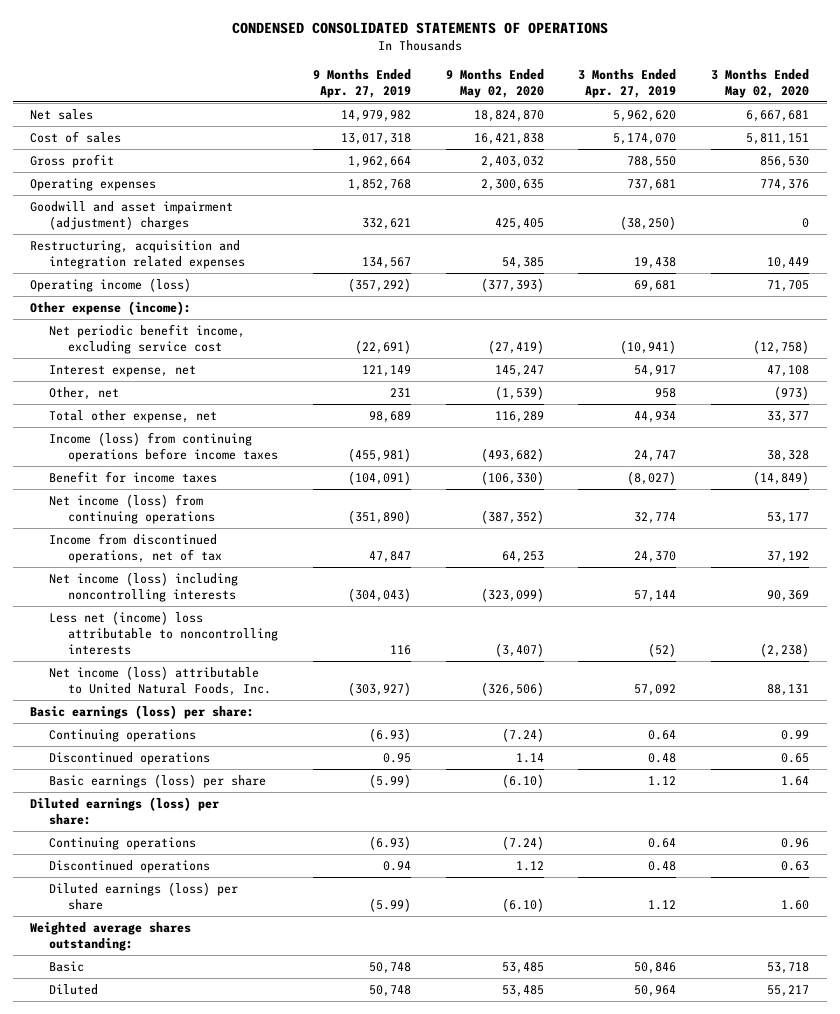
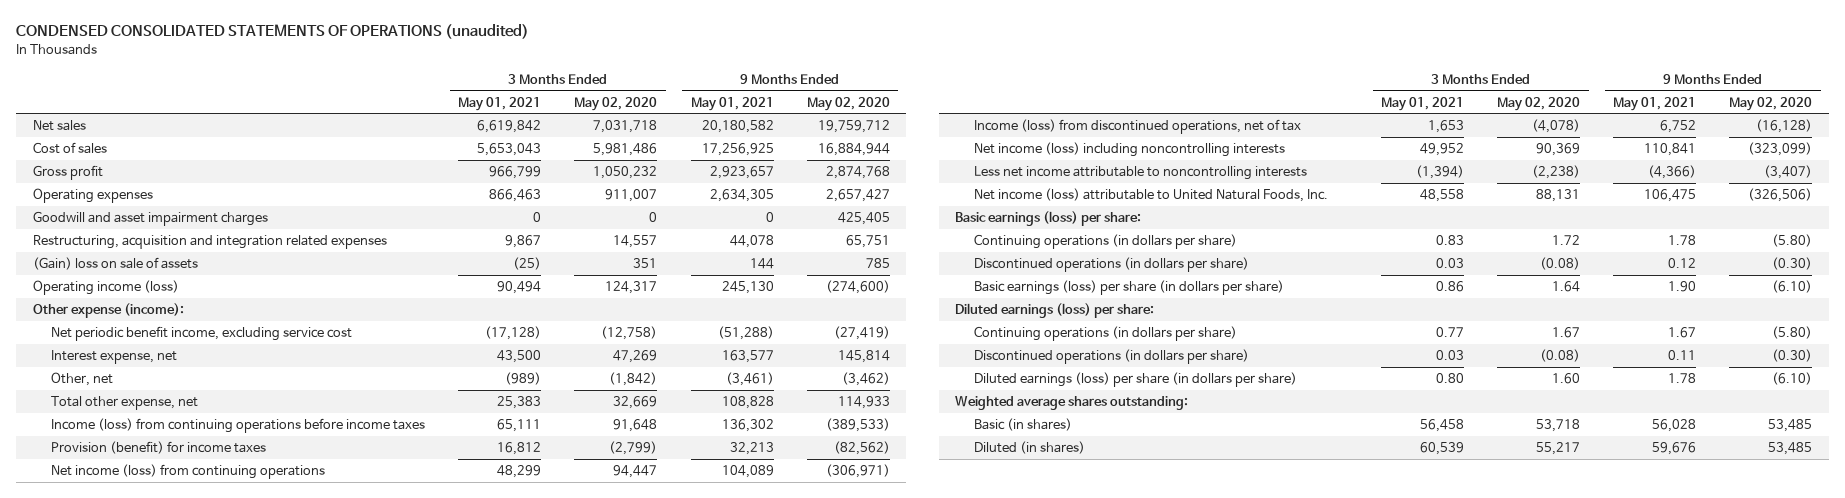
- CONDENSED CONSOLIDATED STATEMENTS OF OPERATIONS
+ CONDENSED CONSOLIDATED STATEMENTS OF OPERATIONS (unaudited)
- | 9 Months Ended Apr. 27, 2019 | 9 Months Ended May 02, 2020 | 3 Months Ended Apr. 27, 2019 | 3 Months Ended May 02, 2020
+ | 3 Months Ended May 01, 2021 | 3 Months Ended May 02, 2020 | 9 Months Ended May 01, 2021 | 9 Months Ended May 02, 2020
- Net sales | 14,979,982 | 18,824,870 | 5,962,620 | 6,667,681
- Cost of sales | 13,017,318 | 16,421,838 | 5,174,070 | 5,811,151
- Gross profit | 1,962,664 | 2,403,032 | 788,550 | 856,530
- Operating expenses | 1,852,768 | 2,300,635 | 737,681 | 774,376
- Goodwill and asset impairment (adjustment) charges | 332,621 | 425,405 | (38,250) | 0
- Restructuring, acquisition and integration related expenses | 134,567 | 54,385 | 19,438 | 10,449
- Operating income (loss) | (357,292) | (377,393) | 69,681 | 71,705
+ Net sales | 6,619,842 | 7,031,718 | 20,180,582 | 19,759,712
+ Cost of sales | 5,653,043 | 5,981,486 | 17,256,925 | 16,884,944
+ Gross profit | 966,799 | 1,050,232 | 2,923,657 | 2,874,768
+ Operating expenses | 866,463 | 911,007 | 2,634,305 | 2,657,427
+ Goodwill and asset impairment charges | 0 | 0 | 0 | 425,405
+ Restructuring, acquisition and integration related expenses | 9,867 | 14,557 | 44,078 | 65,751
+ (Gain) loss on sale of assets | (25) | 351 | 144 | 785
+ Operating income (loss) | 90,494 | 124,317 | 245,130 | (274,600)
- Interest expense, net | 121,149 | 145,247 | 54,917 | 47,108
- Other, net | 231 | (1,539) | 958 | (973)
- Total other expense, net | 98,689 | 116,289 | 44,934 | 33,377
- Income (loss) from continuing operations before income taxes | (455,981) | (493,682) | 24,747 | 38,328
- Benefit for income taxes | (104,091) | (106,330) | (8,027) | (14,849)
- Net income (loss) from continuing operations | (351,890) | (387,352) | 32,774 | 53,177
- Income from discontinued operations, net of tax | 47,847 | 64,253 | 24,370 | 37,192
+ Interest expense, net | 43,500 | 47,269 | 163,577 | 145,814
+ Other, net | (989) | (1,842) | (3,461) | (3,462)
+ Total other expense, net | 25,383 | 32,669 | 108,828 | 114,933
+ Income (loss) from continuing operations before income taxes | 65,111 | 91,648 | 136,302 | (389,533)
+ Provision (benefit) for income taxes | 16,812 | (2,799) | 32,213 | (82,562)
+ Net income (loss) from continuing operations | 48,299 | 94,447 | 104,089 | (306,971)
+ Income (loss) from discontinued operations, net of tax | 1,653 | (4,078) | 6,752 | (16,128)
- Less net (income) loss attributable to noncontrolling interests | 116 | (3,407) | (52) | (2,238)
+ Less net income attributable to noncontrolling interests | (1,394) | (2,238) | (4,366) | (3,407)
- Continuing operations | (6.93) | (7.24) | 0.64 | 0.99
- Discontinued operations | 0.95 | 1.14 | 0.48 | 0.65
- Basic earnings (loss) per share | (5.99) | (6.10) | 1.12 | 1.64
+ Continuing operations (in dollars per share) | 0.83 | 1.72 | 1.78 | (5.80)
+ Discontinued operations (in dollars per share) | 0.03 | (0.08) | 0.12 | (0.30)
+ Basic earnings (loss) per share (in dollars per share) | 0.86 | 1.64 | 1.90 | (6.10)
- Continuing operations | (6.93) | (7.24) | 0.64 | 0.96
- Discontinued operations | 0.94 | 1.12 | 0.48 | 0.63
- Diluted earnings (loss) per share | (5.99) | (6.10) | 1.12 | 1.60
+ Continuing operations (in dollars per share) | 0.77 | 1.67 | 1.67 | (5.80)
+ Discontinued operations (in dollars per share) | 0.03 | (0.08) | 0.11 | (0.30)
+ Diluted earnings (loss) per share (in dollars per share) | 0.80 | 1.60 | 1.78 | (6.10)
- Basic | 50,748 | 53,485 | 50,846 | 53,718
- Diluted | 50,748 | 53,485 | 50,964 | 55,217
+ Basic (in shares) | 56,458 | 53,718 | 56,028 | 53,485
+ Diluted (in shares) | 60,539 | 55,217 | 59,676 | 53,485

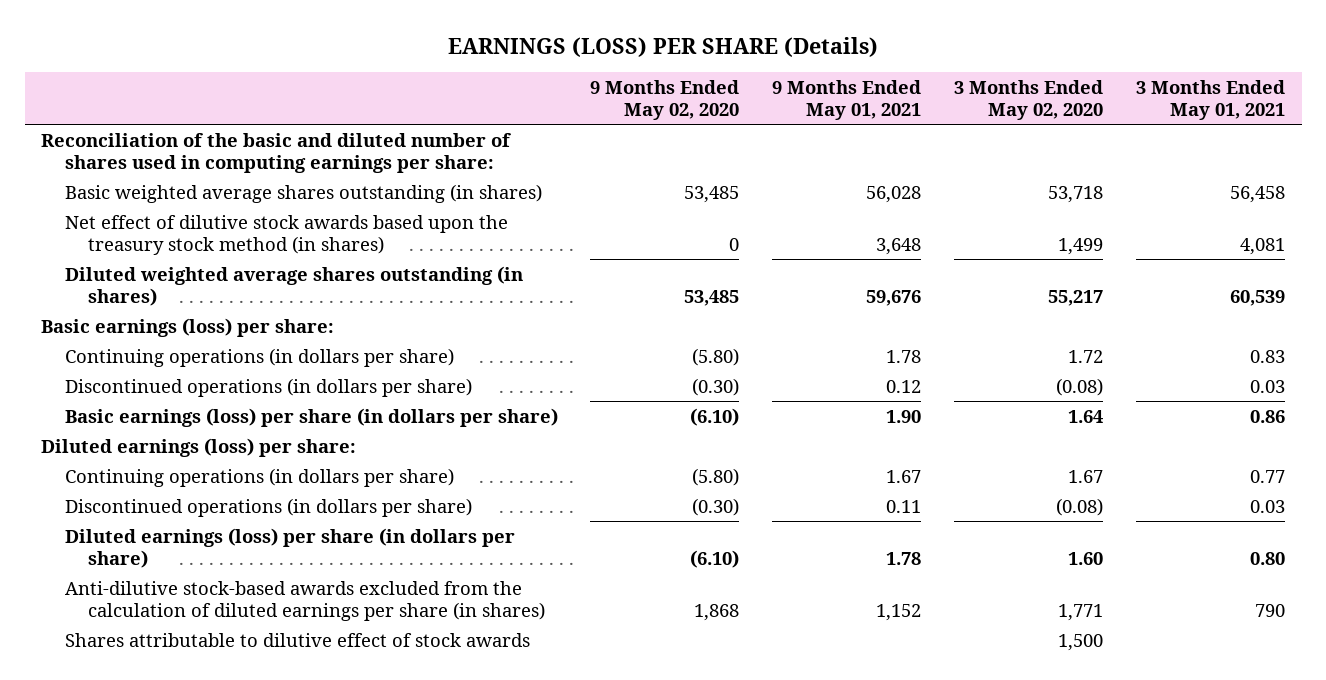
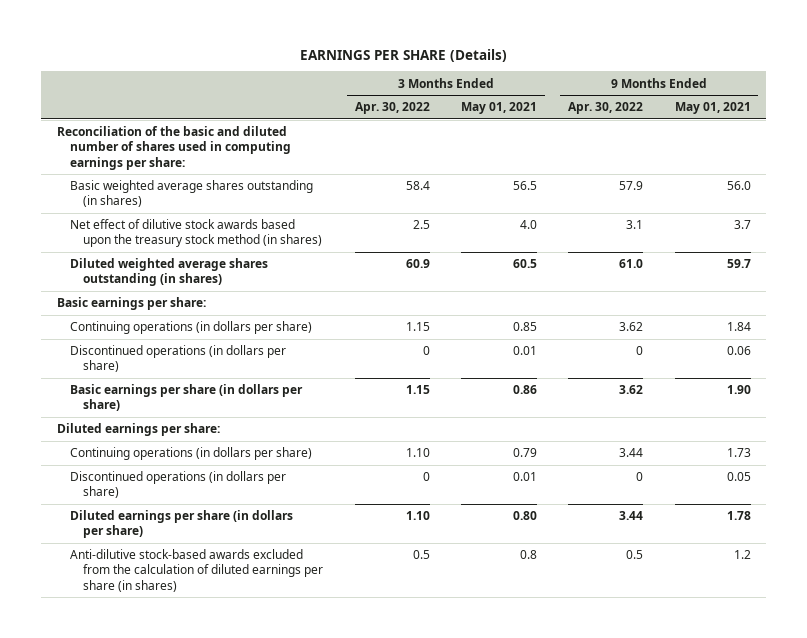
- EARNINGS (LOSS) PER SHARE (Details)
+ EARNINGS PER SHARE (Details)
- | 9 Months Ended May 02, 2020 | 9 Months Ended May 01, 2021 | 3 Months Ended May 02, 2020 | 3 Months Ended May 01, 2021
+ | 3 Months Ended Apr. 30, 2022 | 3 Months Ended May 01, 2021 | 9 Months Ended Apr. 30, 2022 | 9 Months Ended May 01, 2021
- Basic weighted average shares outstanding (in shares) | 53,485 | 56,028 | 53,718 | 56,458
- Net effect of dilutive stock awards based upon the treasury stock method (in shares) | 0 | 3,648 | 1,499 | 4,081
- Diluted weighted average shares outstanding (in shares) | 53,485 | 59,676 | 55,217 | 60,539
- Basic earnings (loss) per share:
- Continuing operations (in dollars per share) | (5.80) | 1.78 | 1.72 | 0.83
- Discontinued operations (in dollars per share) | (0.30) | 0.12 | (0.08) | 0.03
- Basic earnings (loss) per share (in dollars per share) | (6.10) | 1.90 | 1.64 | 0.86
- Diluted earnings (loss) per share:
- Continuing operations (in dollars per share) | (5.80) | 1.67 | 1.67 | 0.77
- Discontinued operations (in dollars per share) | (0.30) | 0.11 | (0.08) | 0.03
- Diluted earnings (loss) per share (in dollars per share) | (6.10) | 1.78 | 1.60 | 0.80
- Anti-dilutive stock-based awards excluded from the calculation of diluted earnings per share (in shares) | 1,868 | 1,152 | 1,771 | 790
- Shares attributable to dilutive effect of stock awards | | | 1,500 |
+ Basic weighted average shares outstanding (in shares) | 58.4 | 56.5 | 57.9 | 56.0
+ Net effect of dilutive stock awards based upon the treasury stock method (in shares) | 2.5 | 4.0 | 3.1 | 3.7
+ Diluted weighted average shares outstanding (in shares) | 60.9 | 60.5 | 61.0 | 59.7
+ Basic earnings per share:
+ Continuing operations (in dollars per share) | 1.15 | 0.85 | 3.62 | 1.84
+ Discontinued operations (in dollars per share) | 0 | 0.01 | 0 | 0.06
+ Basic earnings per share (in dollars per share) | 1.15 | 0.86 | 3.62 | 1.90
+ Diluted earnings per share:
+ Continuing operations (in dollars per share) | 1.10 | 0.79 | 3.44 | 1.73
+ Discontinued operations (in dollars per share) | 0 | 0.01 | 0 | 0.05
+ Diluted earnings per share (in dollars per share) | 1.10 | 0.80 | 3.44 | 1.78
+ Anti-dilutive stock-based awards excluded from the calculation of diluted earnings per share (in shares) | 0.5 | 0.8 | 0.5 | 1.2

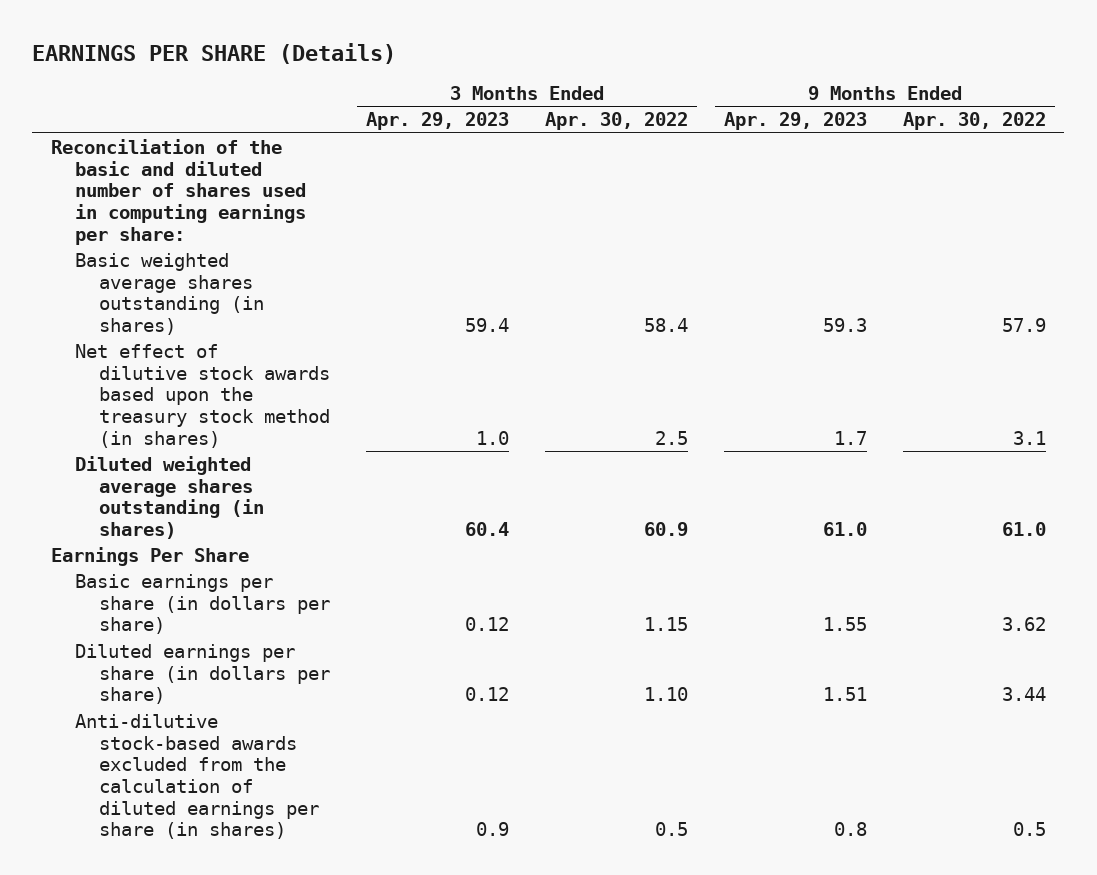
- | 3 Months Ended Apr. 30, 2022 | 3 Months Ended May 01, 2021 | 9 Months Ended Apr. 30, 2022 | 9 Months Ended May 01, 2021
+ | 3 Months Ended Apr. 29, 2023 | 3 Months Ended Apr. 30, 2022 | 9 Months Ended Apr. 29, 2023 | 9 Months Ended Apr. 30, 2022
- Basic earnings per share:
- Continuing operations (in dollars per share) | 1.15 | 0.85 | 3.62 | 1.84
- Discontinued operations (in dollars per share) | 0 | 0.01 | 0 | 0.06
+ Earnings Per Share
- Diluted earnings per share:
- Continuing operations (in dollars per share) | 1.10 | 0.79 | 3.44 | 1.73
- Discontinued operations (in dollars per share) | 0 | 0.01 | 0 | 0.05

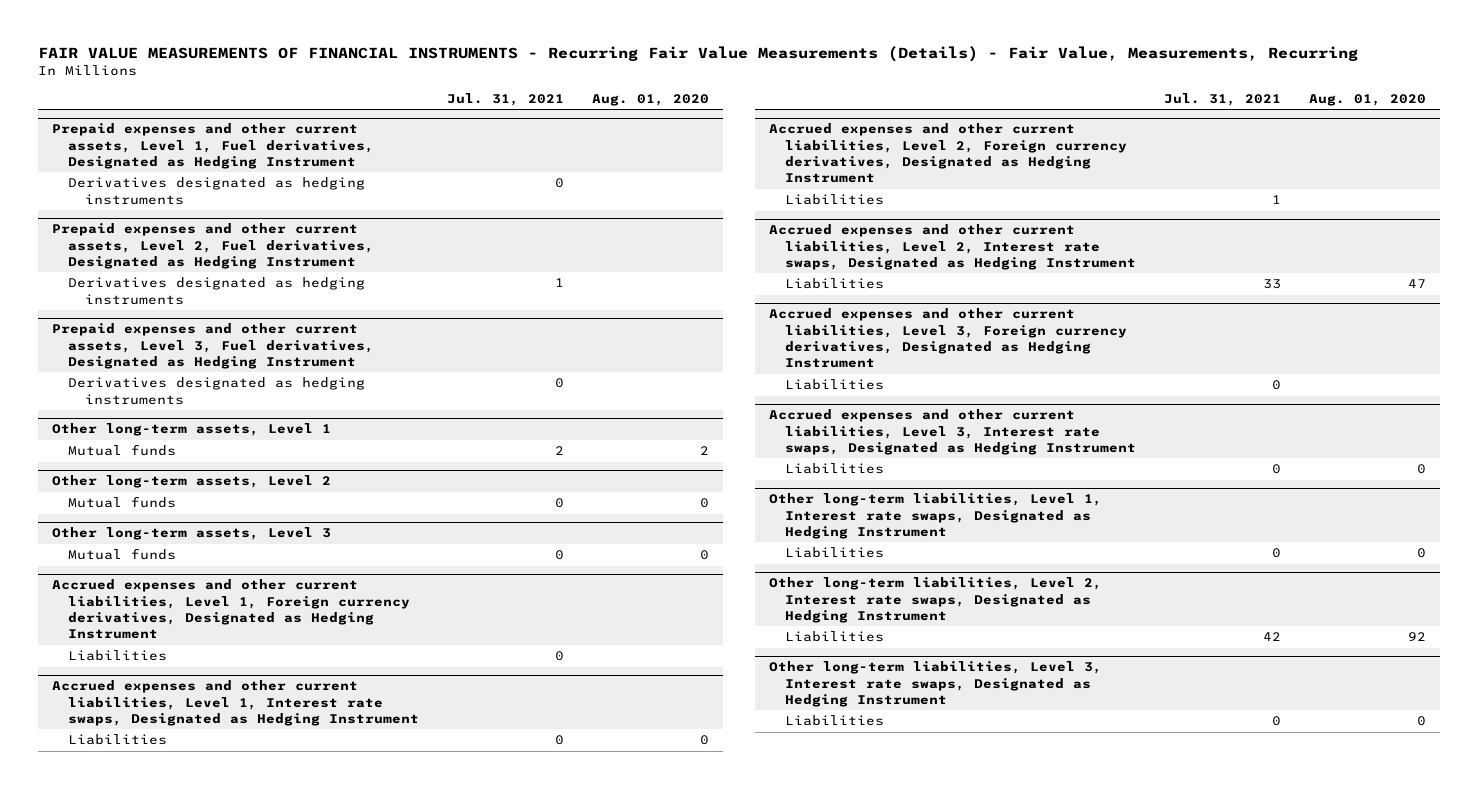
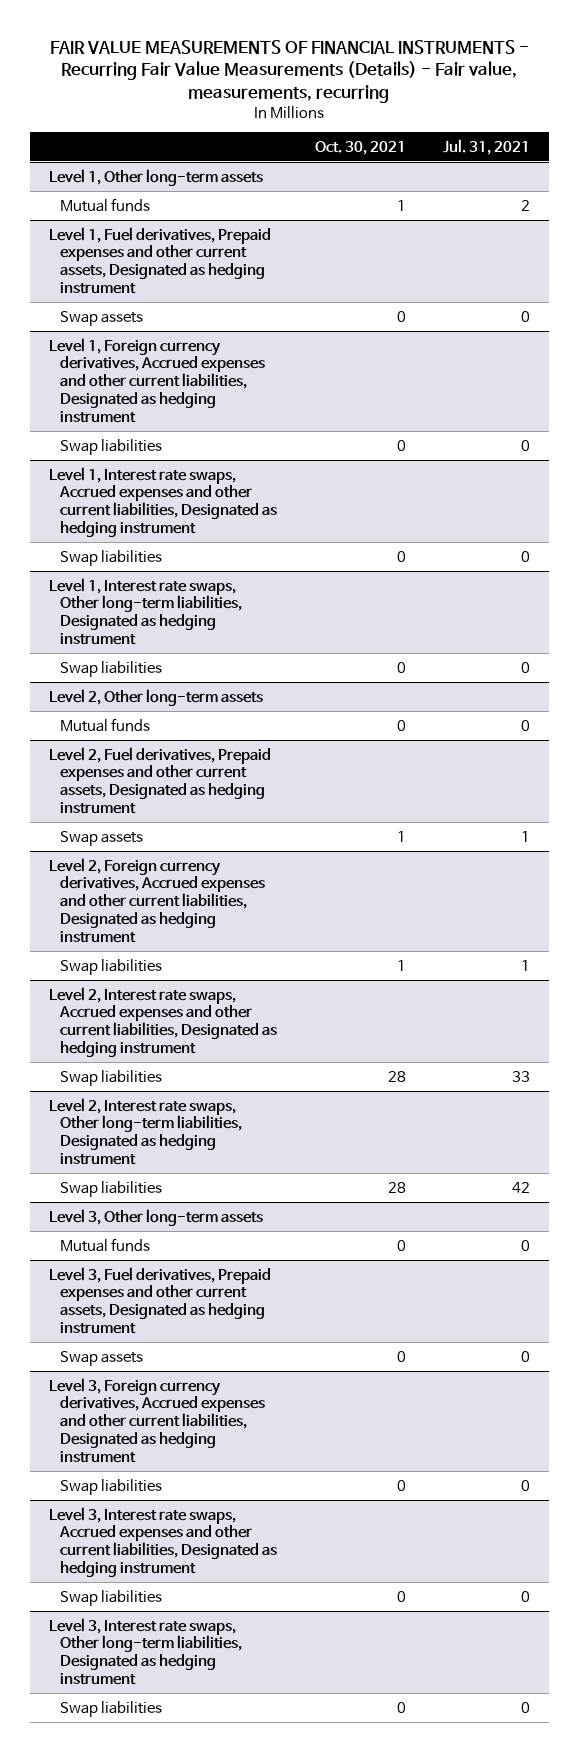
- FAIR VALUE MEASUREMENTS OF FINANCIAL INSTRUMENTS - Recurring Fair Value Measurements (Details) - Fair Value, Measurements, Recurring
+ FAIR VALUE MEASUREMENTS OF FINANCIAL INSTRUMENTS - Recurring Fair Value Measurements (Details) - Fair value, measurements, recurring
- | Jul. 31, 2021 | Aug. 01, 2020
+ | Oct. 30, 2021 | Jul. 31, 2021
- Prepaid expenses and other current assets, Level 1, Fuel derivatives, Designated as Hedging Instrument
- Derivatives designated as hedging instruments | 0 |
- Prepaid expenses and other current assets, Level 2, Fuel derivatives, Designated as Hedging Instrument
- Derivatives designated as hedging instruments | 1 |
- Prepaid expenses and other current assets, Level 3, Fuel derivatives, Designated as Hedging Instrument
- Derivatives designated as hedging instruments | 0 |
- Other long-term assets, Level 1
+ Level 1, Other long-term assets
- Other long-term assets, Level 2
+ Level 1, Fuel derivatives, Prepaid expenses and other current assets, Designated as hedging instrument
+ Swap assets | 0 | 0
+ Level 1, Foreign currency derivatives, Accrued expenses and other current liabilities, Designated as hedging instrument
+ Swap liabilities | 0 | 0
+ Level 1, Interest rate swaps, Accrued expenses and other current liabilities, Designated as hedging instrument
+ Swap liabilities | 0 | 0
+ Level 1, Interest rate swaps, Other long-term liabilities, Designated as hedging instrument
+ Swap liabilities | 0 | 0
+ Level 2, Other long-term assets
- Other long-term assets, Level 3
+ Level 2, Fuel derivatives, Prepaid expenses and other current assets, Designated as hedging instrument
+ Swap assets | 1 | 1
+ Level 2, Foreign currency derivatives, Accrued expenses and other current liabilities, Designated as hedging instrument
+ Swap liabilities | 1 | 1
+ Level 2, Interest rate swaps, Accrued expenses and other current liabilities, Designated as hedging instrument
+ Swap liabilities | 28 | 33
+ Level 2, Interest rate swaps, Other long-term liabilities, Designated as hedging instrument
+ Swap liabilities | 28 | 42
+ Level 3, Other long-term assets
- Accrued expenses and other current liabilities, Level 1, Foreign currency derivatives, Designated as Hedging Instrument
- Liabilities | 0 |
- Accrued expenses and other current liabilities, Level 1, Interest rate swaps, Designated as Hedging Instrument
- Liabilities | 0 | 0
- Accrued expenses and other current liabilities, Level 2, Foreign currency derivatives, Designated as Hedging Instrument
- Liabilities | 1 |
- Accrued expenses and other current liabilities, Level 2, Interest rate swaps, Designated as Hedging Instrument
- Liabilities | 33 | 47
- Accrued expenses and other current liabilities, Level 3, Foreign currency derivatives, Designated as Hedging Instrument
- Liabilities | 0 |
- Accrued expenses and other current liabilities, Level 3, Interest rate swaps, Designated as Hedging Instrument
- Liabilities | 0 | 0
- Other long-term liabilities, Level 1, Interest rate swaps, Designated as Hedging Instrument
- Liabilities | 0 | 0
- Other long-term liabilities, Level 2, Interest rate swaps, Designated as Hedging Instrument
- Liabilities | 42 | 92
- Other long-term liabilities, Level 3, Interest rate swaps, Designated as Hedging Instrument
- Liabilities | 0 | 0
+ Level 3, Fuel derivatives, Prepaid expenses and other current assets, Designated as hedging instrument
+ Swap assets | 0 | 0
+ Level 3, Foreign currency derivatives, Accrued expenses and other current liabilities, Designated as hedging instrument
+ Swap liabilities | 0 | 0
+ Level 3, Interest rate swaps, Accrued expenses and other current liabilities, Designated as hedging instrument
+ Swap liabilities | 0 | 0
+ Level 3, Interest rate swaps, Other long-term liabilities, Designated as hedging instrument
+ Swap liabilities | 0 | 0

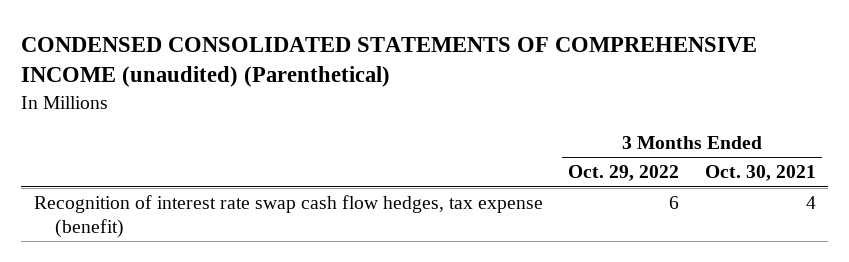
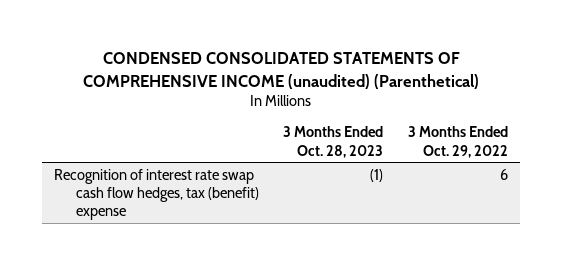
- | 3 Months Ended Oct. 29, 2022 | 3 Months Ended Oct. 30, 2021
+ | 3 Months Ended Oct. 28, 2023 | 3 Months Ended Oct. 29, 2022
- Recognition of interest rate swap cash flow hedges, tax expense (benefit) | 6 | 4
+ Recognition of interest rate swap cash flow hedges, tax (benefit) expense | (1) | 6

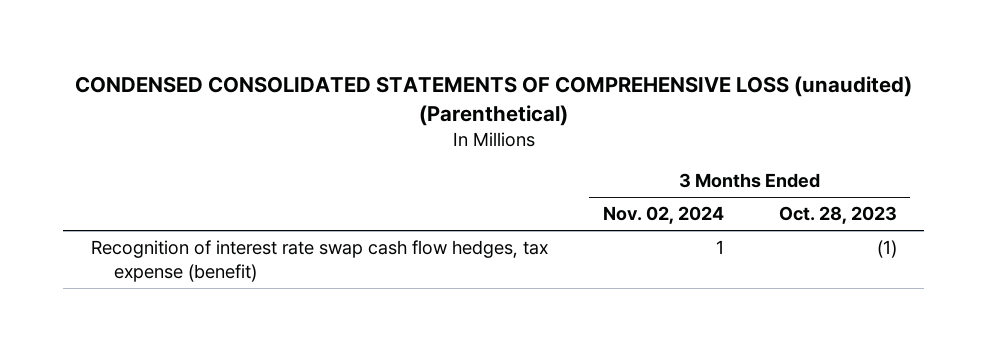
- CONDENSED CONSOLIDATED STATEMENTS OF COMPREHENSIVE INCOME (unaudited) (Parenthetical)
+ CONDENSED CONSOLIDATED STATEMENTS OF COMPREHENSIVE LOSS (unaudited) (Parenthetical)
- | 3 Months Ended Oct. 28, 2023 | 3 Months Ended Oct. 29, 2022
+ | 3 Months Ended Nov. 02, 2024 | 3 Months Ended Oct. 28, 2023
- Recognition of interest rate swap cash flow hedges, tax (benefit) expense | (1) | 6
+ Recognition of interest rate swap cash flow hedges, tax expense (benefit) | 1 | (1)

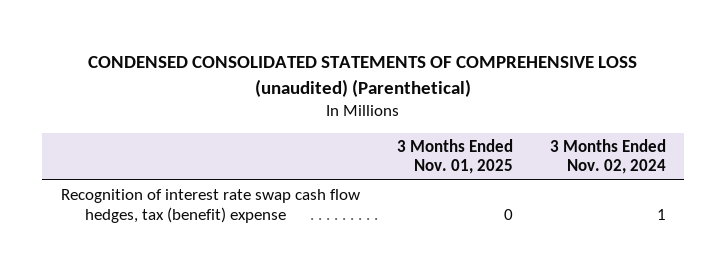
- | 3 Months Ended Nov. 02, 2024 | 3 Months Ended Oct. 28, 2023
+ | 3 Months Ended Nov. 01, 2025 | 3 Months Ended Nov. 02, 2024
- Recognition of interest rate swap cash flow hedges, tax expense (benefit) | 1 | (1)
+ Recognition of interest rate swap cash flow hedges, tax (benefit) expense | 0 | 1

